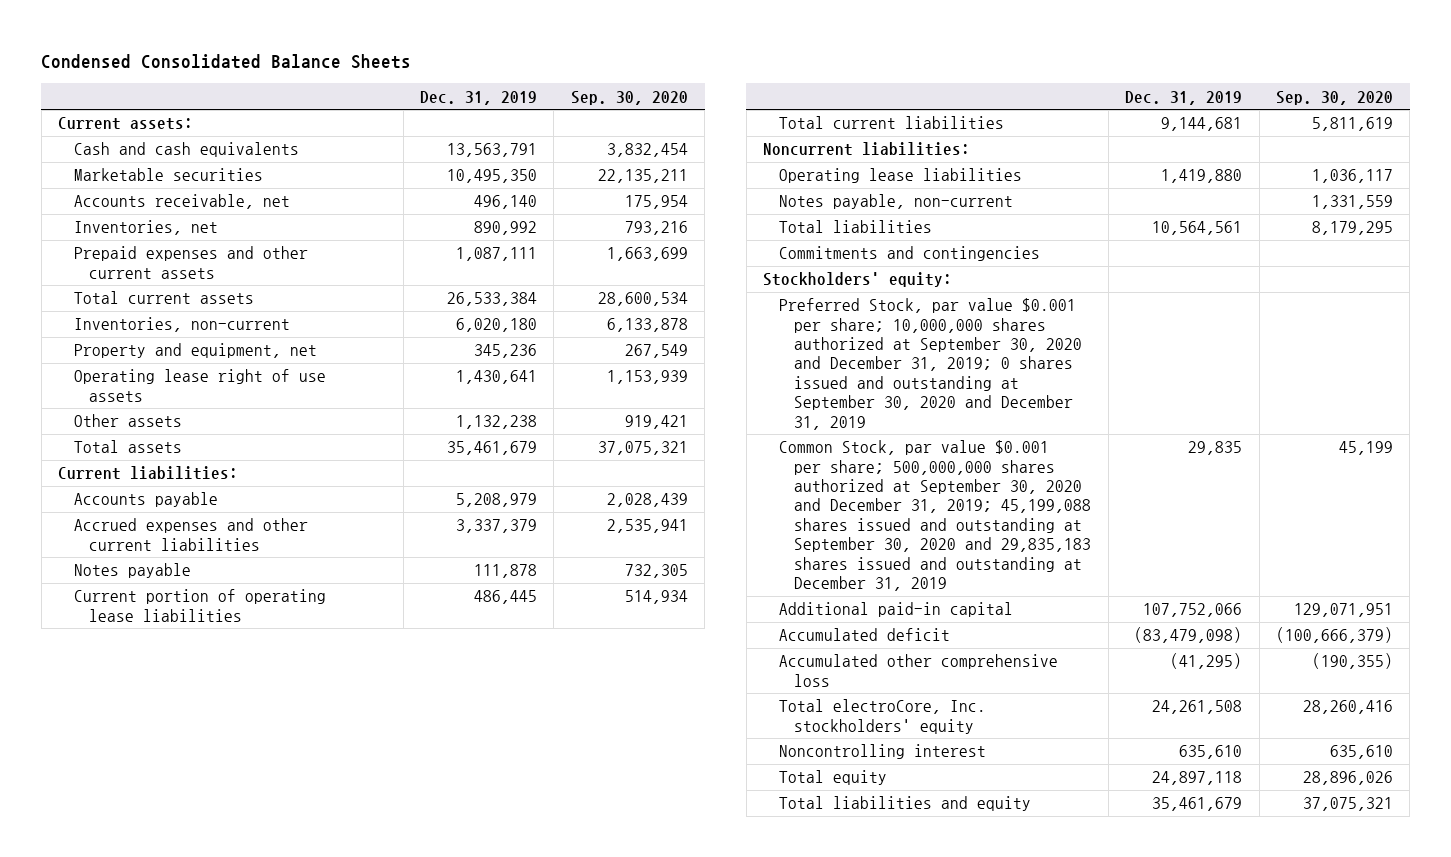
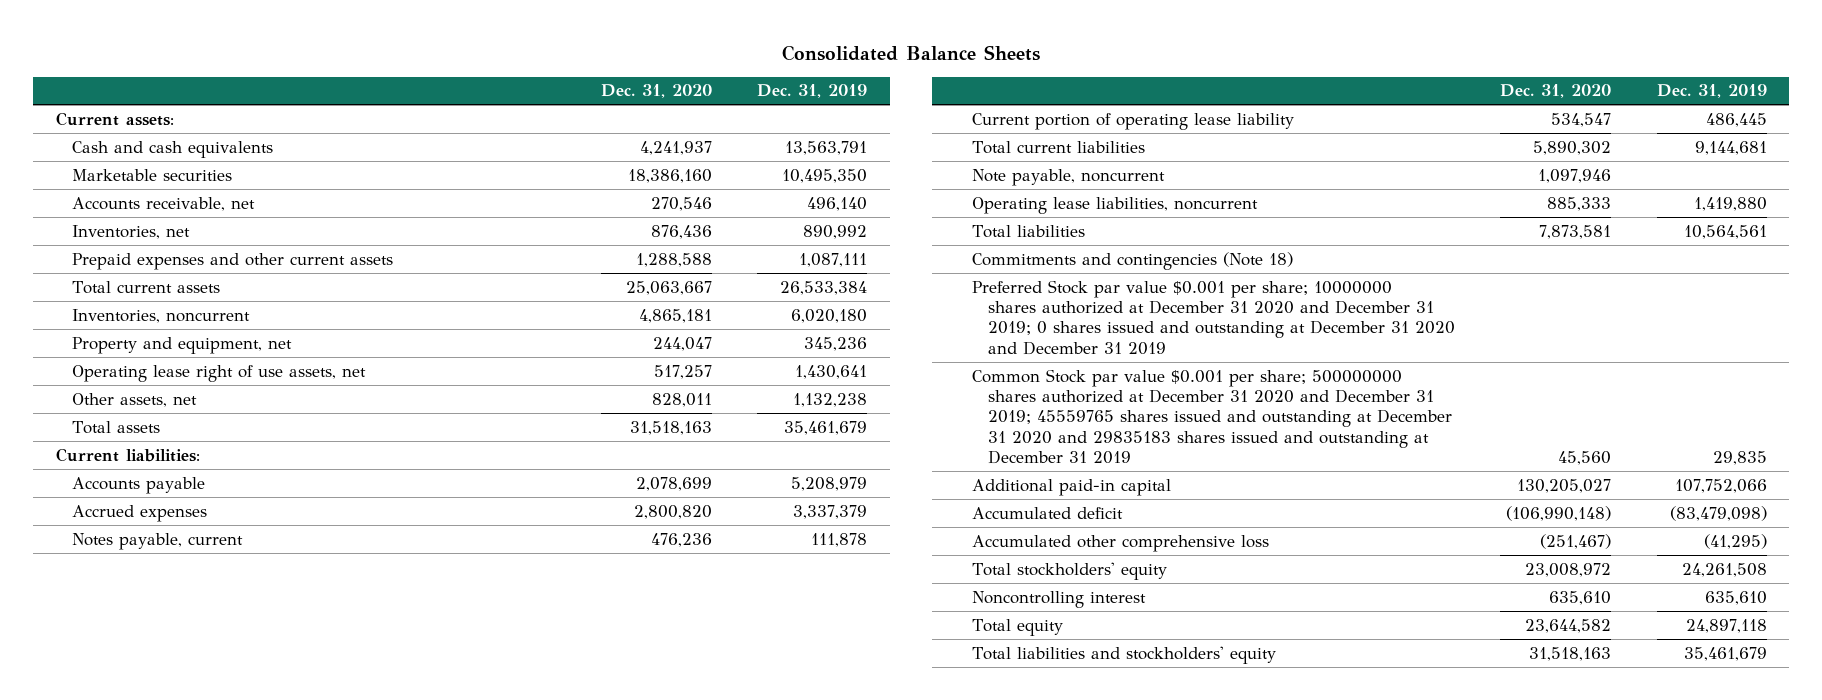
- Condensed Consolidated Balance Sheets
+ Consolidated Balance Sheets
- | Dec. 31, 2019 | Sep. 30, 2020
+ | Dec. 31, 2020 | Dec. 31, 2019
- Inventories, non-current | 6,020,180 | 6,133,878
+ Inventories, noncurrent | 4,865,181 | 6,020,180
- Operating lease right of use assets | 1,430,641 | 1,153,939
- Other assets | 1,132,238 | 919,421
+ Operating lease right of use assets, net | 517,257 | 1,430,641
+ Other assets, net | 828,011 | 1,132,238
- Accrued expenses and other current liabilities | 3,337,379 | 2,535,941
- Notes payable | 111,878 | 732,305
- Current portion of operating lease liabilities | 486,445 | 514,934
+ Accrued expenses | 2,800,820 | 3,337,379
+ Notes payable, current | 476,236 | 111,878
+ Current portion of operating lease liability | 534,547 | 486,445
- Noncurrent liabilities:
- Operating lease liabilities | 1,419,880 | 1,036,117
- Notes payable, non-current | | 1,331,559
+ Note payable, noncurrent | 1,097,946 |
+ Operating lease liabilities, noncurrent | 885,333 | 1,419,880
- Commitments and contingencies
- Stockholders' equity:
- Preferred Stock, par value $0.001 per share; 10,000,000 shares authorized at September 30, 2020 and December 31, 2019; 0 shares issued and outstanding at September 30, 2020 and December 31, 2019
- Common Stock, par value $0.001 per share; 500,000,000 shares authorized at September 30, 2020 and December 31, 2019; 45,199,088 shares issued and outstanding at September 30, 2020 and 29,835,183 shares issued and outstanding at December 31, 2019 | 29,835 | 45,199
+ Commitments and contingencies (Note 18)
+ Preferred Stock par value $0.001 per share; 10000000 shares authorized at December 31 2020 and December 31 2019; 0 shares issued and outstanding at December 31 2020 and December 31 2019
+ Common Stock par value $0.001 per share; 500000000 shares authorized at December 31 2020 and December 31 2019; 45559765 shares issued and outstanding at December 31 2020 and 29835183 shares issued and outstanding at December 31 2019 | 45,560 | 29,835
- Total electroCore, Inc. stockholders' equity | 24,261,508 | 28,260,416
+ Total stockholders' equity | 23,008,972 | 24,261,508
- Total liabilities and equity | 35,461,679 | 37,075,321
+ Total liabilities and stockholders' equity | 31,518,163 | 35,461,679

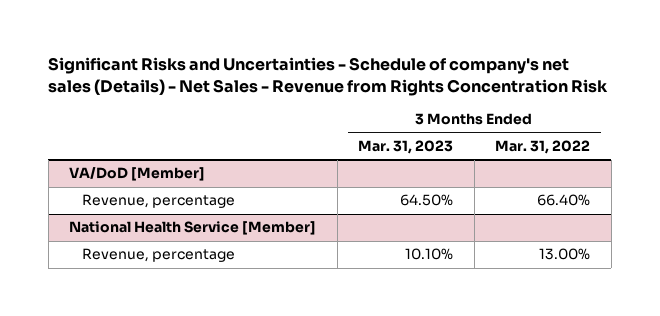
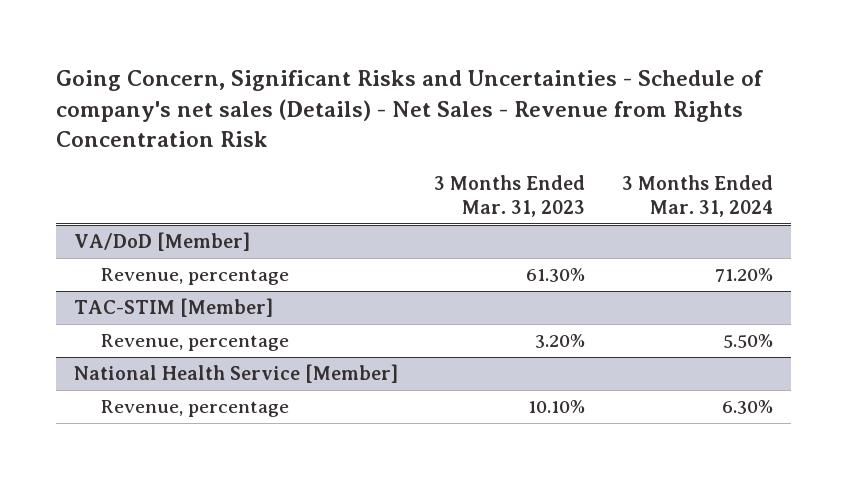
- Significant Risks and Uncertainties - Schedule of company's net sales (Details) - Net Sales - Revenue from Rights Concentration Risk
+ Going Concern, Significant Risks and Uncertainties - Schedule of company's net sales (Details) - Net Sales - Revenue from Rights Concentration Risk
- | 3 Months Ended Mar. 31, 2023 | 3 Months Ended Mar. 31, 2022
+ | 3 Months Ended Mar. 31, 2023 | 3 Months Ended Mar. 31, 2024
@ VA/DoD [Member]
- Revenue, percentage | 64.50% | 66.40%
+ Revenue, percentage | 61.30% | 71.20%
+ TAC-STIM [Member]
+ Revenue, percentage | 3.20% | 5.50%

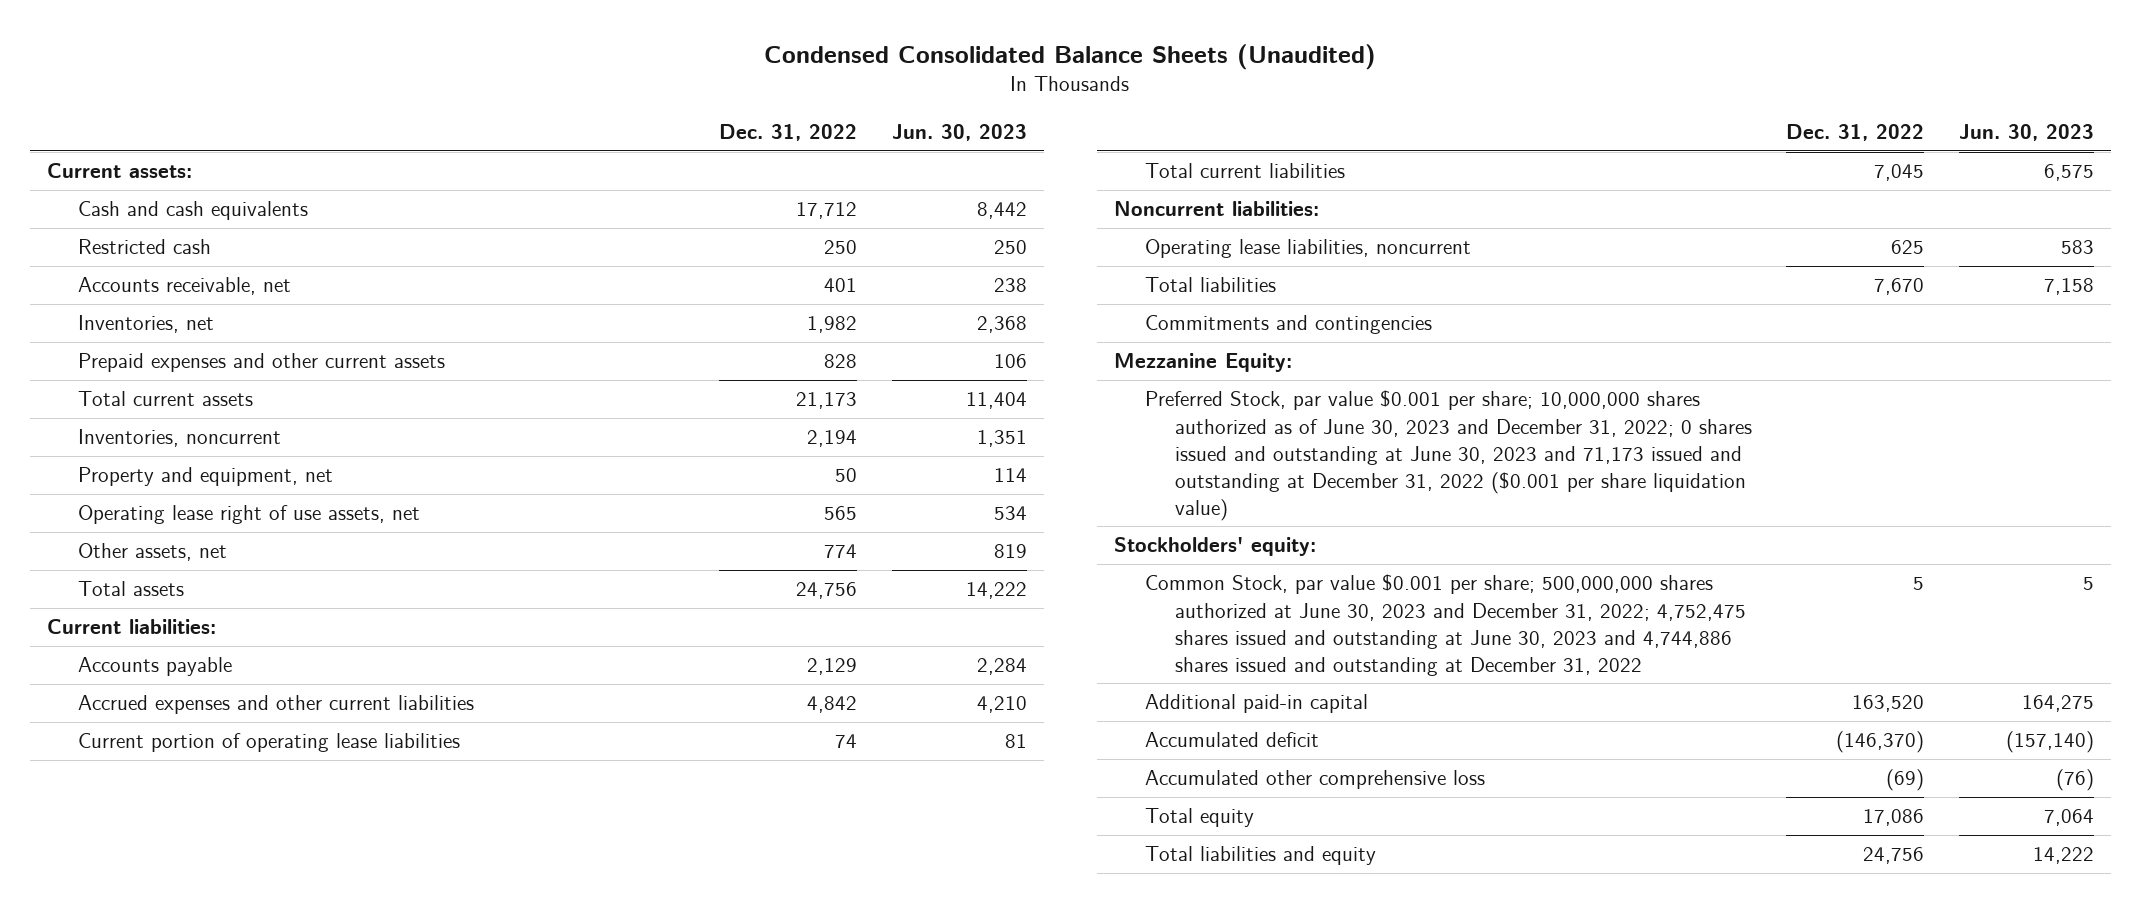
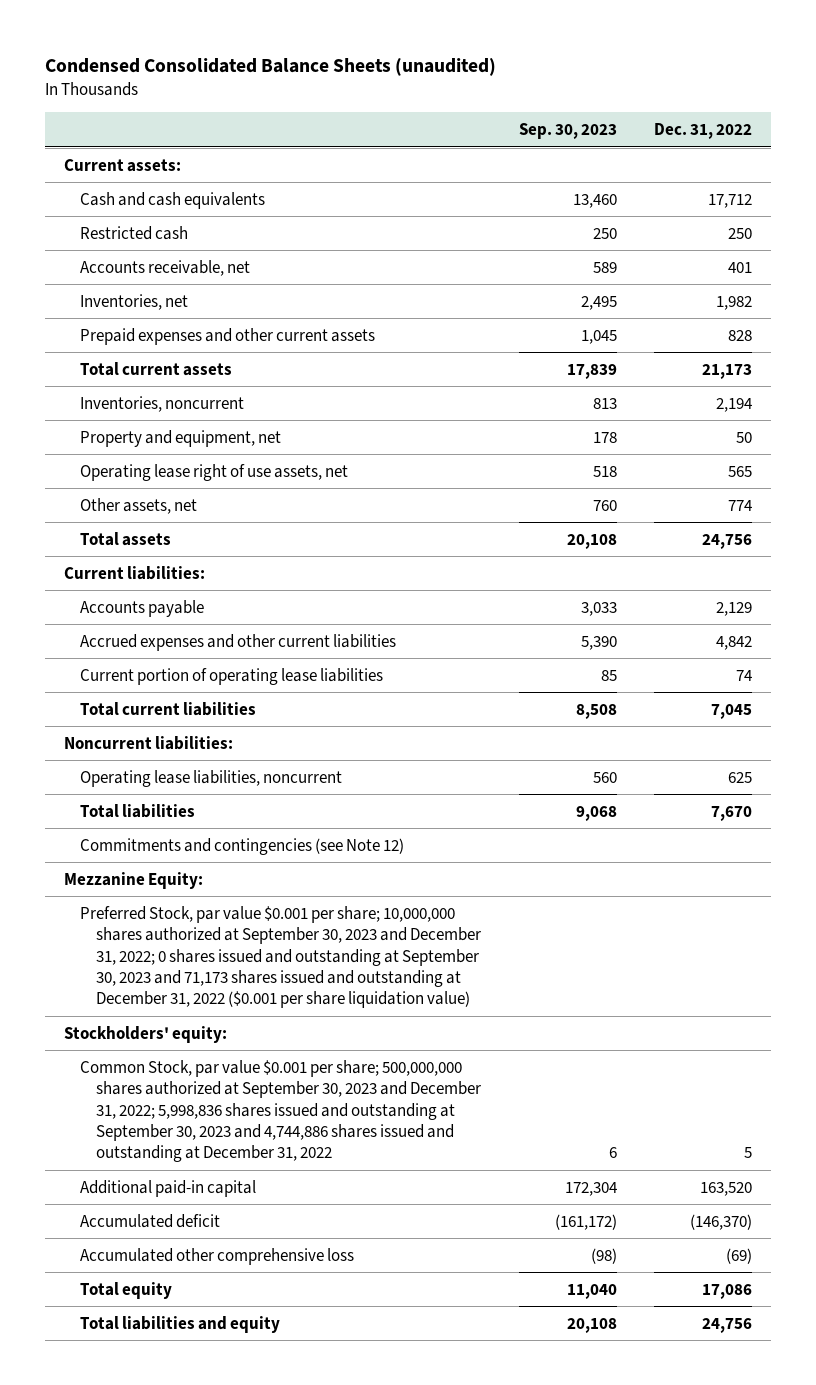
- Condensed Consolidated Balance Sheets (Unaudited)
+ Condensed Consolidated Balance Sheets (unaudited)
- | Dec. 31, 2022 | Jun. 30, 2023
+ | Sep. 30, 2023 | Dec. 31, 2022
- Commitments and contingencies
+ Commitments and contingencies (see Note 12)
- Preferred Stock, par value $0.001 per share; 10,000,000 shares authorized as of June 30, 2023 and December 31, 2022; 0 shares issued and outstanding at June 30, 2023 and 71,173 issued and outstanding at December 31, 2022 ($0.001 per share liquidation value)
+ Preferred Stock, par value $0.001 per share; 10,000,000 shares authorized at September 30, 2023 and December 31, 2022; 0 shares issued and outstanding at September 30, 2023 and 71,173 shares issued and outstanding at December 31, 2022 ($0.001 per share liquidation value)
- Common Stock, par value $0.001 per share; 500,000,000 shares authorized at June 30, 2023 and December 31, 2022; 4,752,475 shares issued and outstanding at June 30, 2023 and 4,744,886 shares issued and outstanding at December 31, 2022 | 5 | 5
+ Common Stock, par value $0.001 per share; 500,000,000 shares authorized at September 30, 2023 and December 31, 2022; 5,998,836 shares issued and outstanding at September 30, 2023 and 4,744,886 shares issued and outstanding at December 31, 2022 | 6 | 5

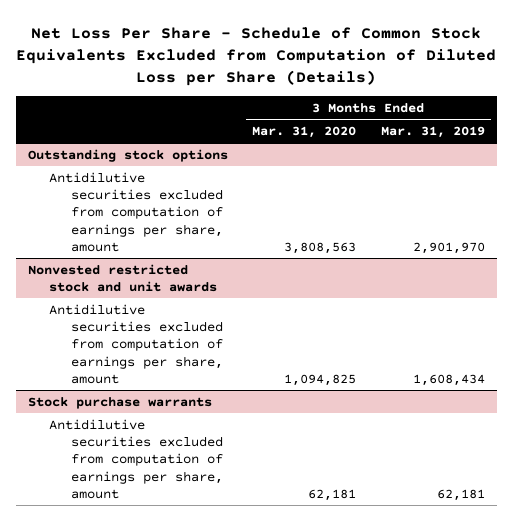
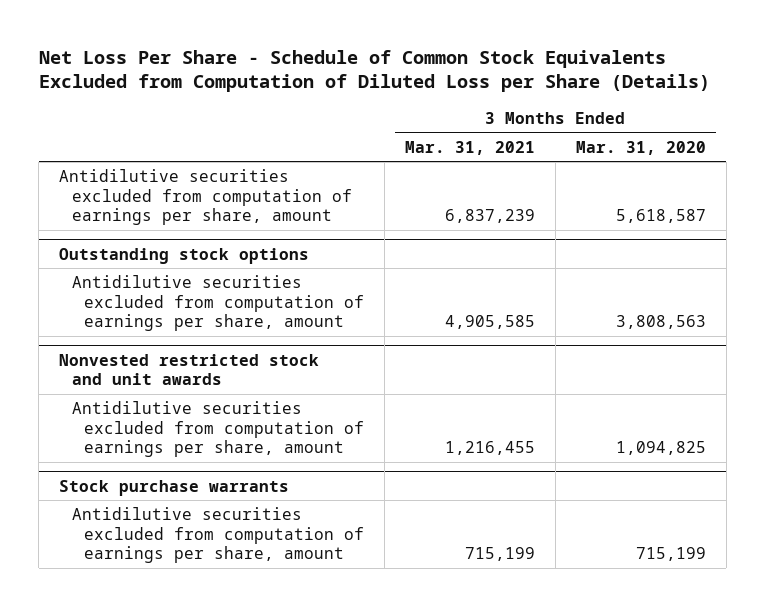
- | 3 Months Ended Mar. 31, 2020 | 3 Months Ended Mar. 31, 2019
+ | 3 Months Ended Mar. 31, 2021 | 3 Months Ended Mar. 31, 2020
+ Antidilutive securities excluded from computation of earnings per share, amount | 6,837,239 | 5,618,587
@ Stock purchase warrants
- Antidilutive securities excluded from computation of earnings per share, amount | 62,181 | 62,181
+ Antidilutive securities excluded from computation of earnings per share, amount | 715,199 | 715,199

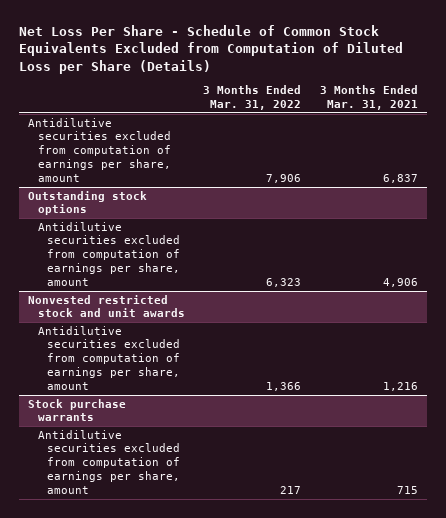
- | 3 Months Ended Mar. 31, 2021 | 3 Months Ended Mar. 31, 2020
+ | 3 Months Ended Mar. 31, 2022 | 3 Months Ended Mar. 31, 2021
- Antidilutive securities excluded from computation of earnings per share, amount | 6,837,239 | 5,618,587
+ Antidilutive securities excluded from computation of earnings per share, amount | 7,906 | 6,837
@ Outstanding stock options
- Antidilutive securities excluded from computation of earnings per share, amount | 4,905,585 | 3,808,563
+ Antidilutive securities excluded from computation of earnings per share, amount | 6,323 | 4,906
@ Nonvested restricted stock and unit awards
- Antidilutive securities excluded from computation of earnings per share, amount | 1,216,455 | 1,094,825
+ Antidilutive securities excluded from computation of earnings per share, amount | 1,366 | 1,216
@ Stock purchase warrants
- Antidilutive securities excluded from computation of earnings per share, amount | 715,199 | 715,199
+ Antidilutive securities excluded from computation of earnings per share, amount | 217 | 715

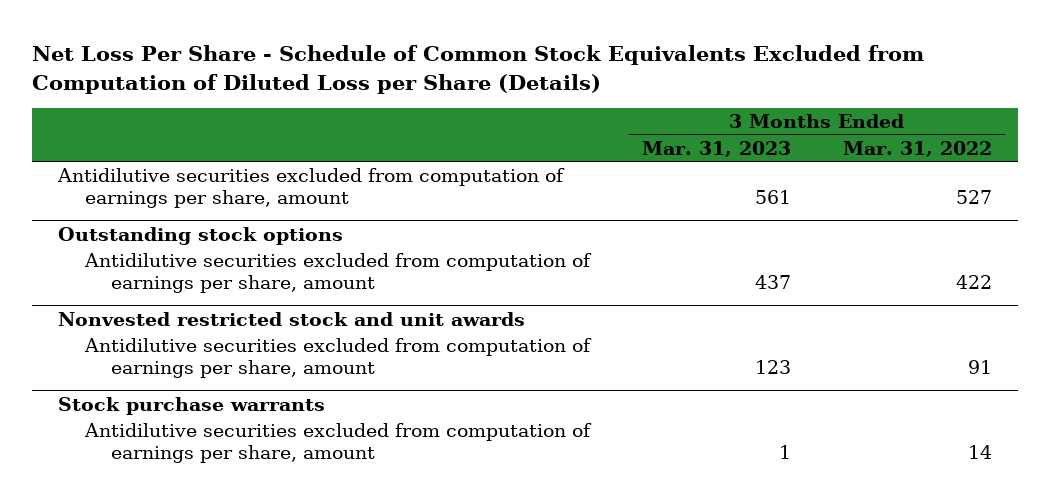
- | 3 Months Ended Mar. 31, 2022 | 3 Months Ended Mar. 31, 2021
+ | 3 Months Ended Mar. 31, 2023 | 3 Months Ended Mar. 31, 2022
- Antidilutive securities excluded from computation of earnings per share, amount | 7,906 | 6,837
+ Antidilutive securities excluded from computation of earnings per share, amount | 561 | 527
@ Outstanding stock options
- Antidilutive securities excluded from computation of earnings per share, amount | 6,323 | 4,906
+ Antidilutive securities excluded from computation of earnings per share, amount | 437 | 422
@ Nonvested restricted stock and unit awards
- Antidilutive securities excluded from computation of earnings per share, amount | 1,366 | 1,216
+ Antidilutive securities excluded from computation of earnings per share, amount | 123 | 91
@ Stock purchase warrants
- Antidilutive securities excluded from computation of earnings per share, amount | 217 | 715
+ Antidilutive securities excluded from computation of earnings per share, amount | 1 | 14

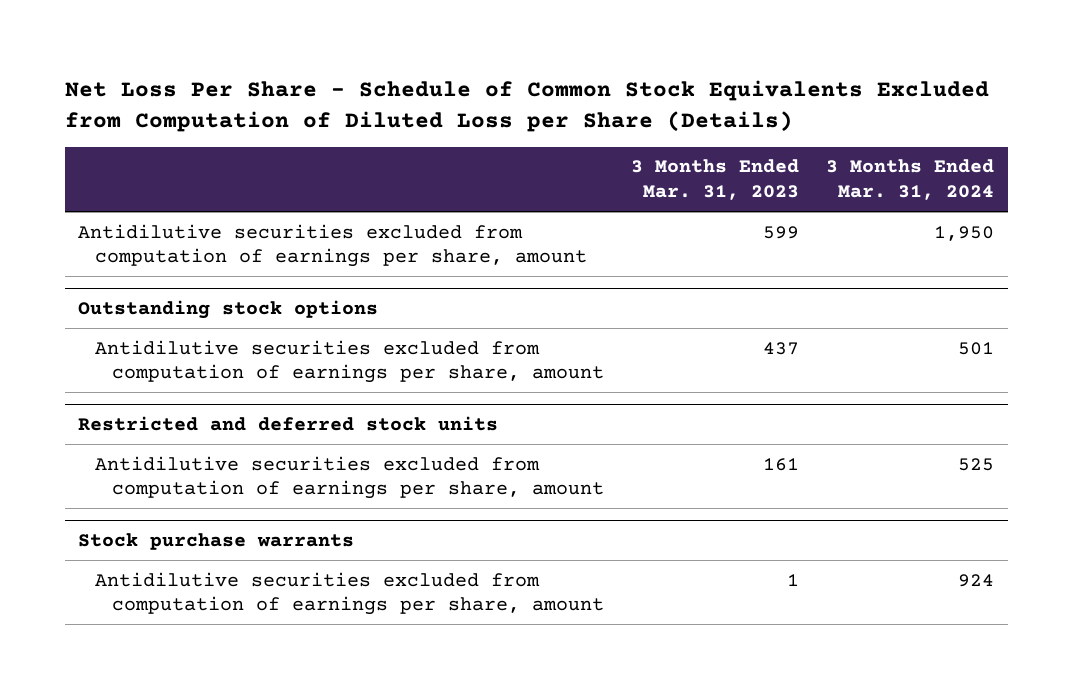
- | 3 Months Ended Mar. 31, 2023 | 3 Months Ended Mar. 31, 2022
+ | 3 Months Ended Mar. 31, 2023 | 3 Months Ended Mar. 31, 2024
- Antidilutive securities excluded from computation of earnings per share, amount | 561 | 527
+ Antidilutive securities excluded from computation of earnings per share, amount | 599 | 1,950
- Nonvested restricted stock and unit awards
- Antidilutive securities excluded from computation of earnings per share, amount | 123 | 91
+ Restricted and deferred stock units
+ Antidilutive securities excluded from computation of earnings per share, amount | 161 | 525

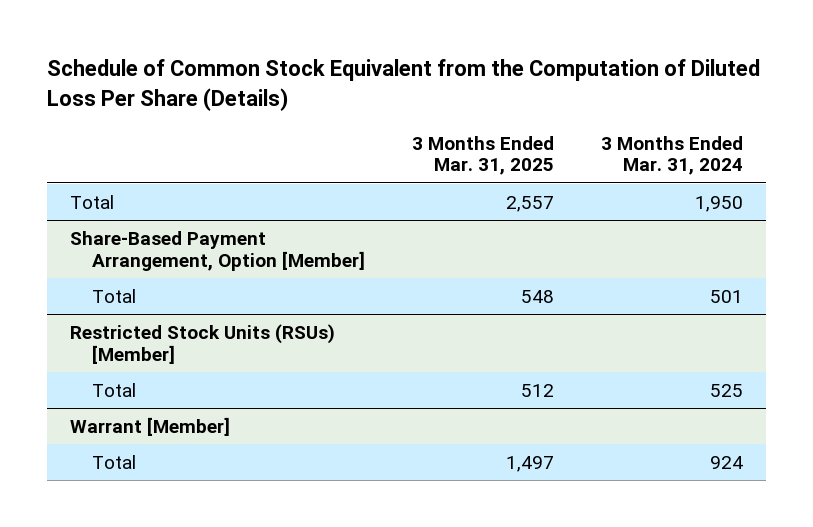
- Net Loss Per Share - Schedule of Common Stock Equivalents Excluded from Computation of Diluted Loss per Share (Details)
+ Schedule of Common Stock Equivalent from the Computation of Diluted Loss Per Share (Details)
- | 3 Months Ended Mar. 31, 2023 | 3 Months Ended Mar. 31, 2024
+ | 3 Months Ended Mar. 31, 2025 | 3 Months Ended Mar. 31, 2024
- Antidilutive securities excluded from computation of earnings per share, amount | 599 | 1,950
- Outstanding stock options
- Antidilutive securities excluded from computation of earnings per share, amount | 437 | 501
- Restricted and deferred stock units
- Antidilutive securities excluded from computation of earnings per share, amount | 161 | 525
- Stock purchase warrants
- Antidilutive securities excluded from computation of earnings per share, amount | 1 | 924
+ Total | 2,557 | 1,950
+ Share-Based Payment Arrangement, Option [Member]
+ Total | 548 | 501
+ Restricted Stock Units (RSUs) [Member]
+ Total | 512 | 525
+ Warrant [Member]
+ Total | 1,497 | 924

